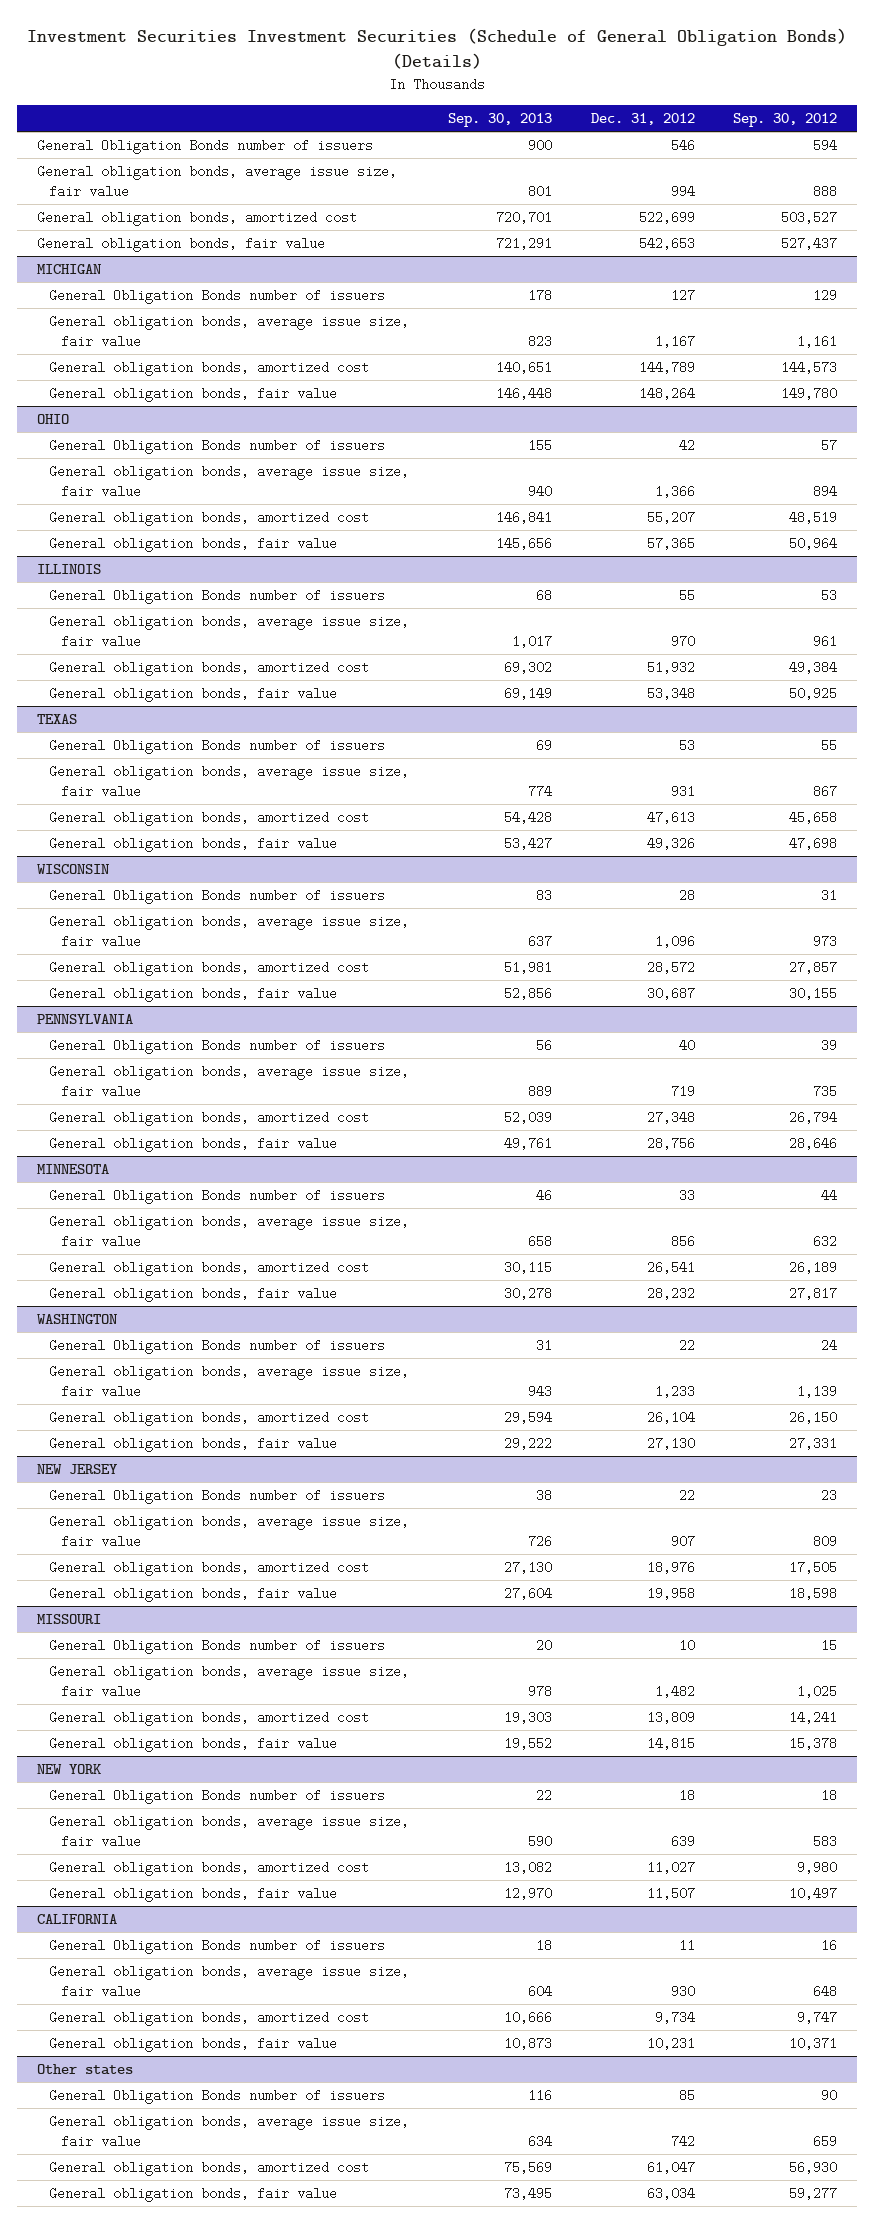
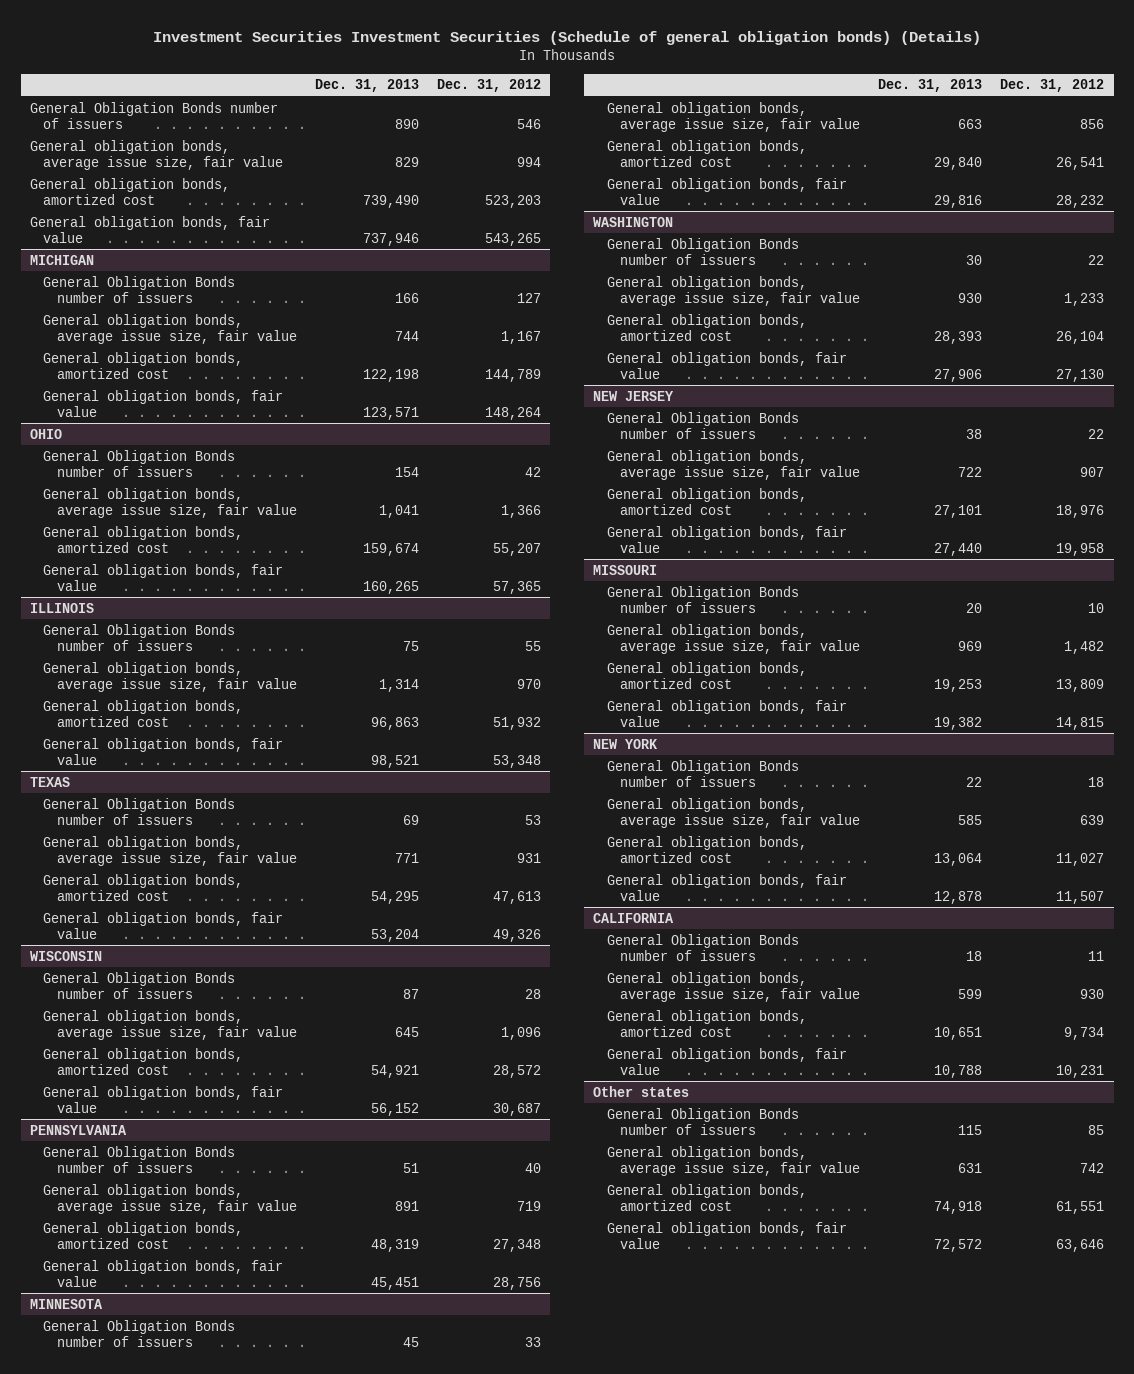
- Investment Securities Investment Securities (Schedule of General Obligation Bonds) (Details)
+ Investment Securities Investment Securities (Schedule of general obligation bonds) (Details)
- | Sep. 30, 2013 | Dec. 31, 2012 | Sep. 30, 2012
+ | Dec. 31, 2013 | Dec. 31, 2012
- General obligation bonds, amortized cost | 720,701 | 522,699 | 503,527
- General obligation bonds, fair value | 721,291 | 542,653 | 527,437
+ General obligation bonds, amortized cost | 739,490 | 523,203
+ General obligation bonds, fair value | 737,946 | 543,265
@ Other states
- General obligation bonds, amortized cost | 75,569 | 61,047 | 56,930
- General obligation bonds, fair value | 73,495 | 63,034 | 59,277
+ General obligation bonds, amortized cost | 74,918 | 61,551
+ General obligation bonds, fair value | 72,572 | 63,646

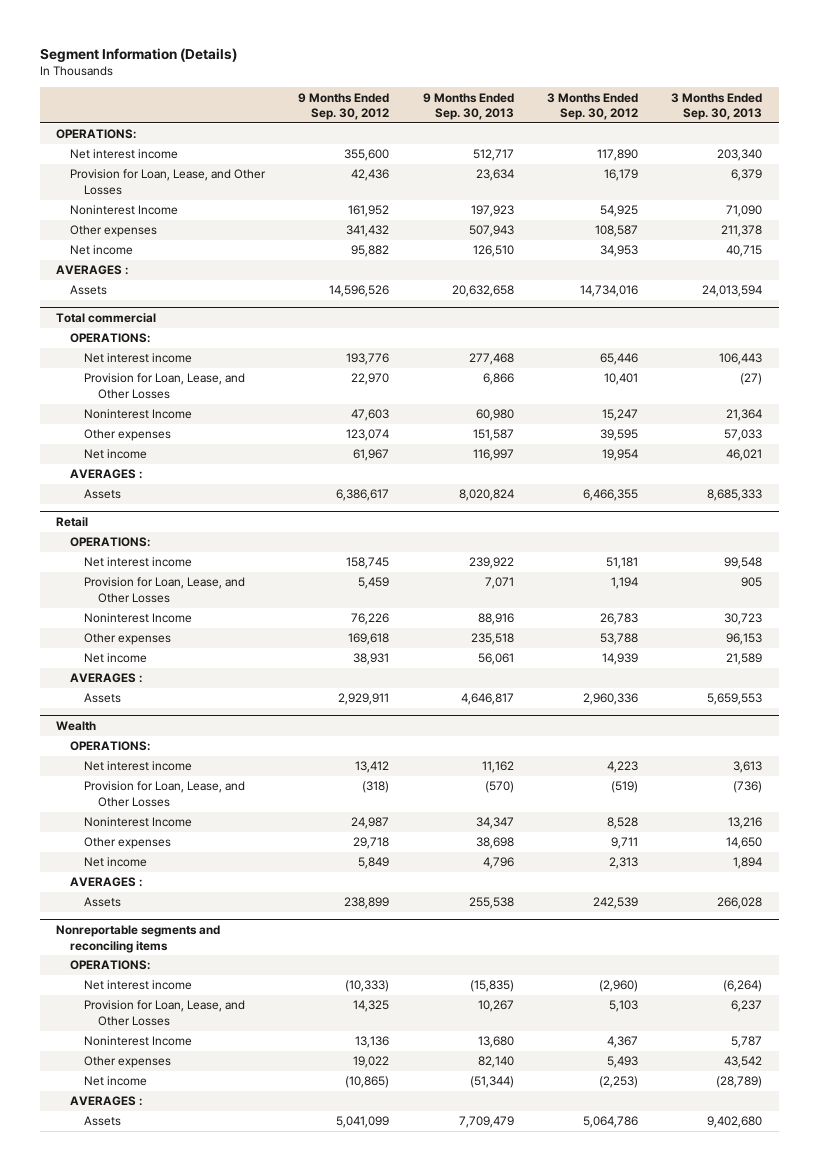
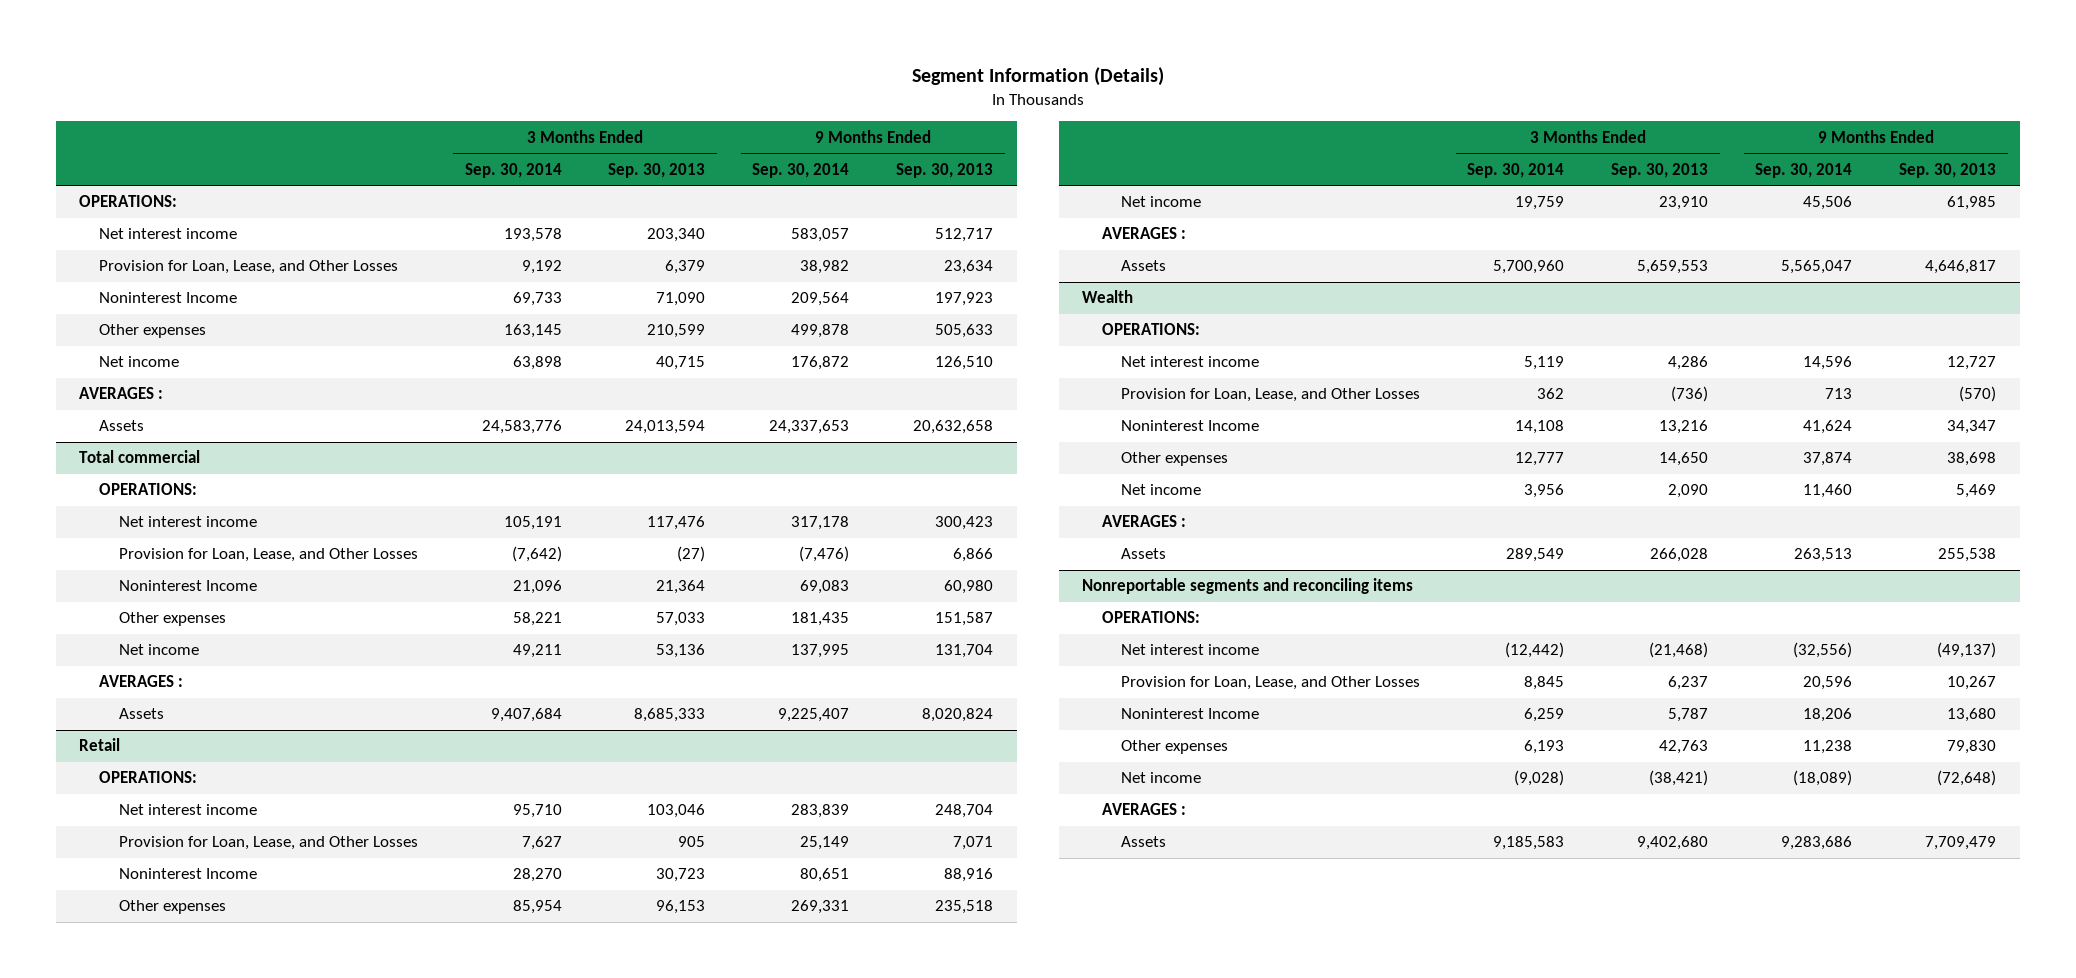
- | 9 Months Ended Sep. 30, 2012 | 9 Months Ended Sep. 30, 2013 | 3 Months Ended Sep. 30, 2012 | 3 Months Ended Sep. 30, 2013
+ | 3 Months Ended Sep. 30, 2014 | 3 Months Ended Sep. 30, 2013 | 9 Months Ended Sep. 30, 2014 | 9 Months Ended Sep. 30, 2013
- Other expenses | 341,432 | 507,943 | 108,587 | 211,378
+ Other expenses | 163,145 | 210,599 | 499,878 | 505,633
@ Total commercial
- Net interest income | 193,776 | 277,468 | 65,446 | 106,443
+ Net interest income | 105,191 | 117,476 | 317,178 | 300,423
- Net income | 61,967 | 116,997 | 19,954 | 46,021
+ Net income | 49,211 | 53,136 | 137,995 | 131,704
@ Retail
- Net interest income | 158,745 | 239,922 | 51,181 | 99,548
+ Net interest income | 95,710 | 103,046 | 283,839 | 248,704
- Net income | 38,931 | 56,061 | 14,939 | 21,589
+ Net income | 19,759 | 23,910 | 45,506 | 61,985
@ Wealth
- Net interest income | 13,412 | 11,162 | 4,223 | 3,613
+ Net interest income | 5,119 | 4,286 | 14,596 | 12,727
- Net income | 5,849 | 4,796 | 2,313 | 1,894
+ Net income | 3,956 | 2,090 | 11,460 | 5,469
@ Nonreportable segments and reconciling items
- Net interest income | (10,333) | (15,835) | (2,960) | (6,264)
+ Net interest income | (12,442) | (21,468) | (32,556) | (49,137)
- Other expenses | 19,022 | 82,140 | 5,493 | 43,542
- Net income | (10,865) | (51,344) | (2,253) | (28,789)
+ Other expenses | 6,193 | 42,763 | 11,238 | 79,830
+ Net income | (9,028) | (38,421) | (18,089) | (72,648)

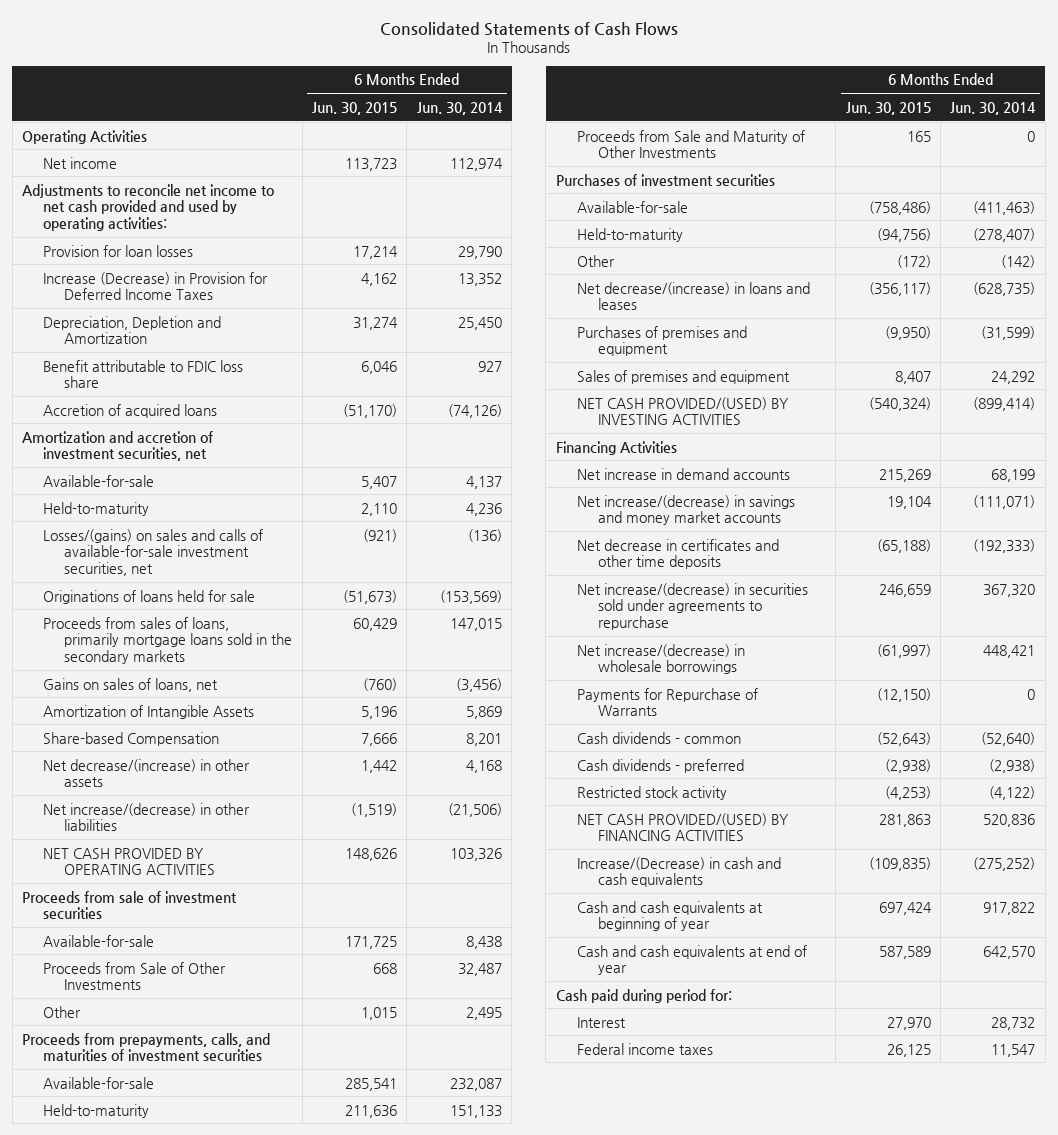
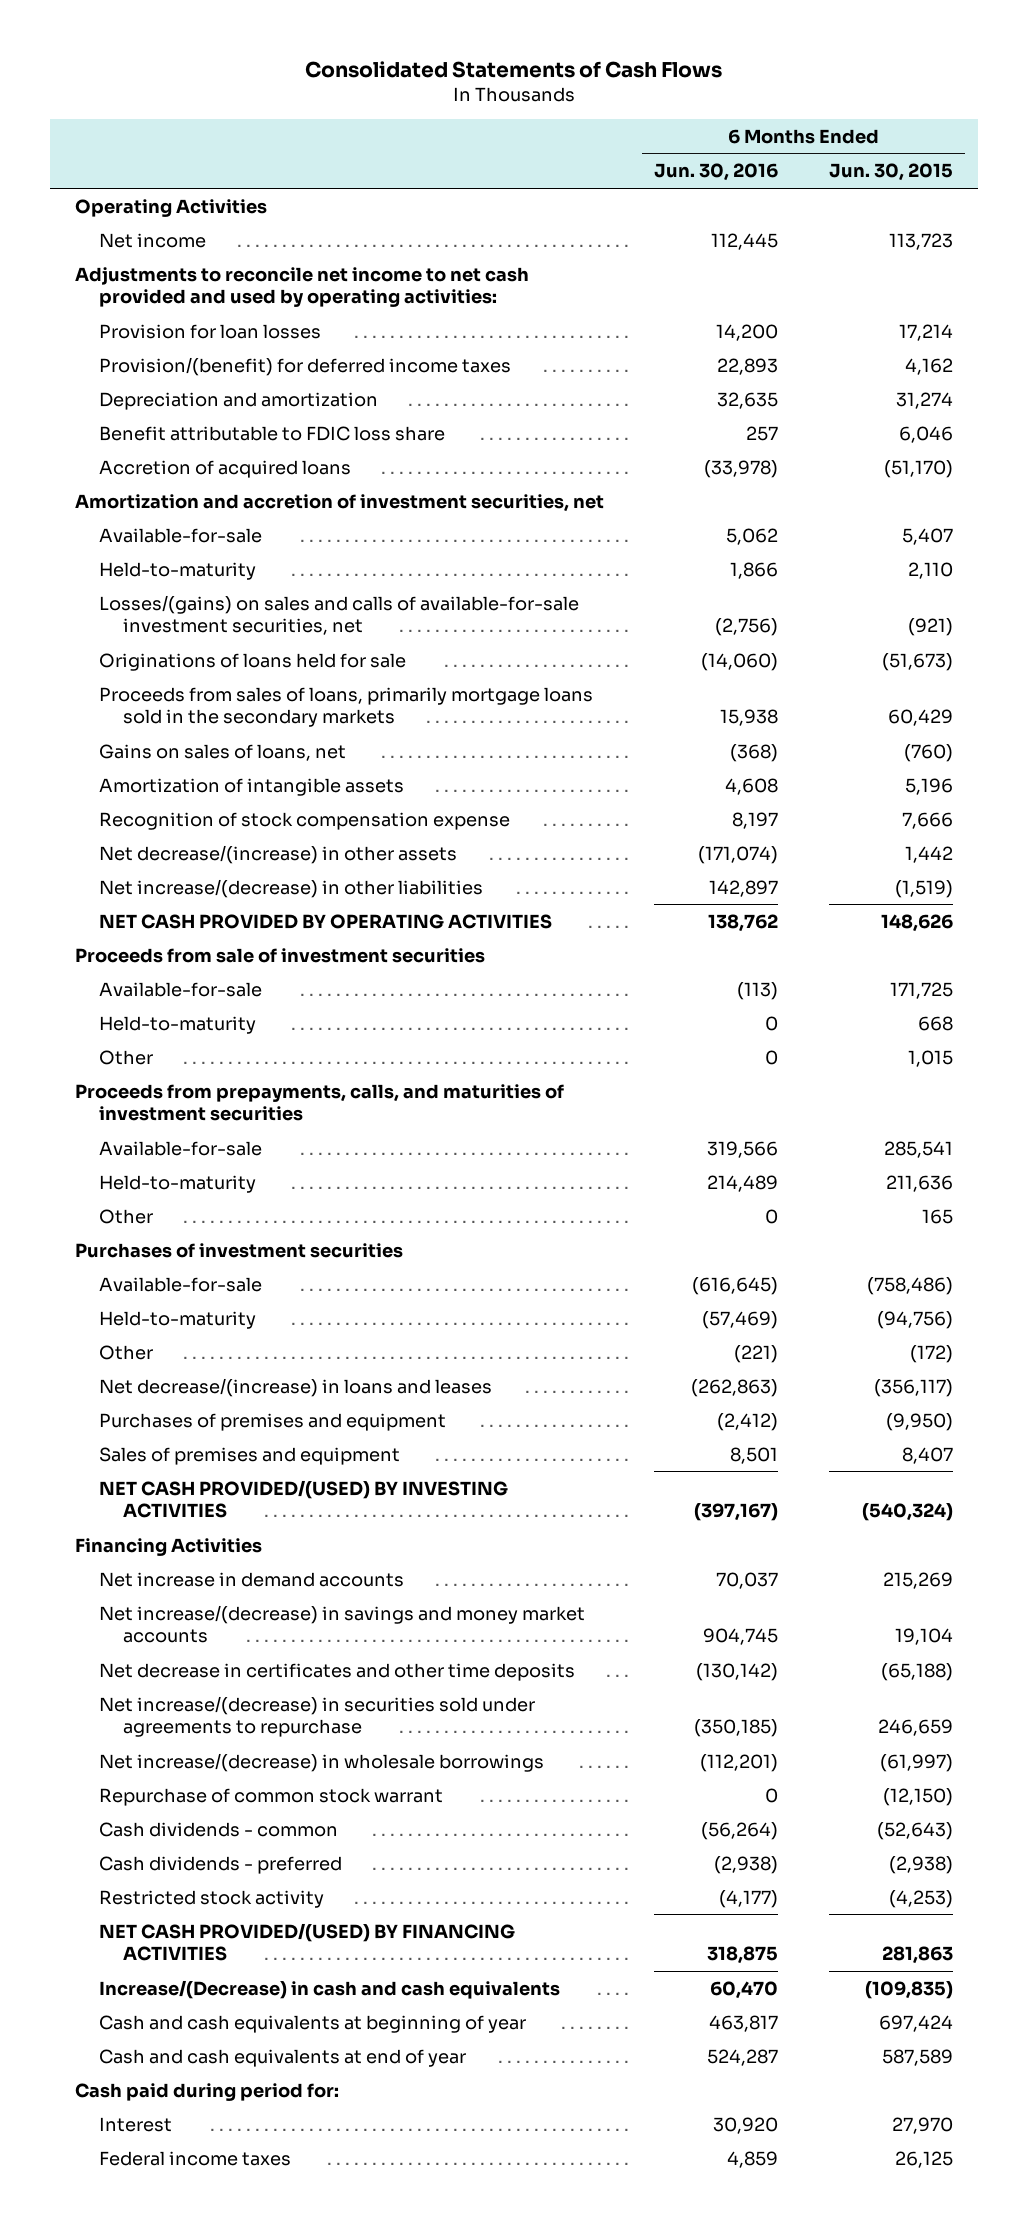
- | 6 Months Ended Jun. 30, 2015 | 6 Months Ended Jun. 30, 2014
+ | 6 Months Ended Jun. 30, 2016 | 6 Months Ended Jun. 30, 2015
- Increase (Decrease) in Provision for Deferred Income Taxes | 4,162 | 13,352
- Depreciation, Depletion and Amortization | 31,274 | 25,450
+ Provision/(benefit) for deferred income taxes | 22,893 | 4,162
+ Depreciation and amortization | 32,635 | 31,274
- Amortization of Intangible Assets | 5,196 | 5,869
- Share-based Compensation | 7,666 | 8,201
+ Amortization of intangible assets | 4,608 | 5,196
+ Recognition of stock compensation expense | 8,197 | 7,666
- Proceeds from Sale of Other Investments | 668 | 32,487
+ Held-to-maturity | 0 | 668
- Proceeds from Sale and Maturity of Other Investments | 165 | 0
+ Other | 0 | 165
- Payments for Repurchase of Warrants | (12,150) | 0
+ Repurchase of common stock warrant | 0 | (12,150)

